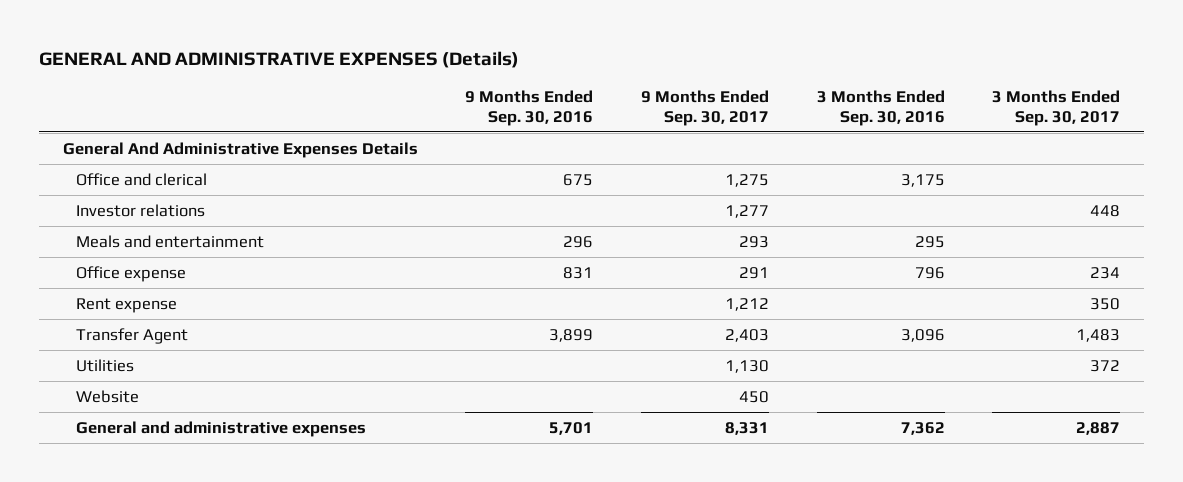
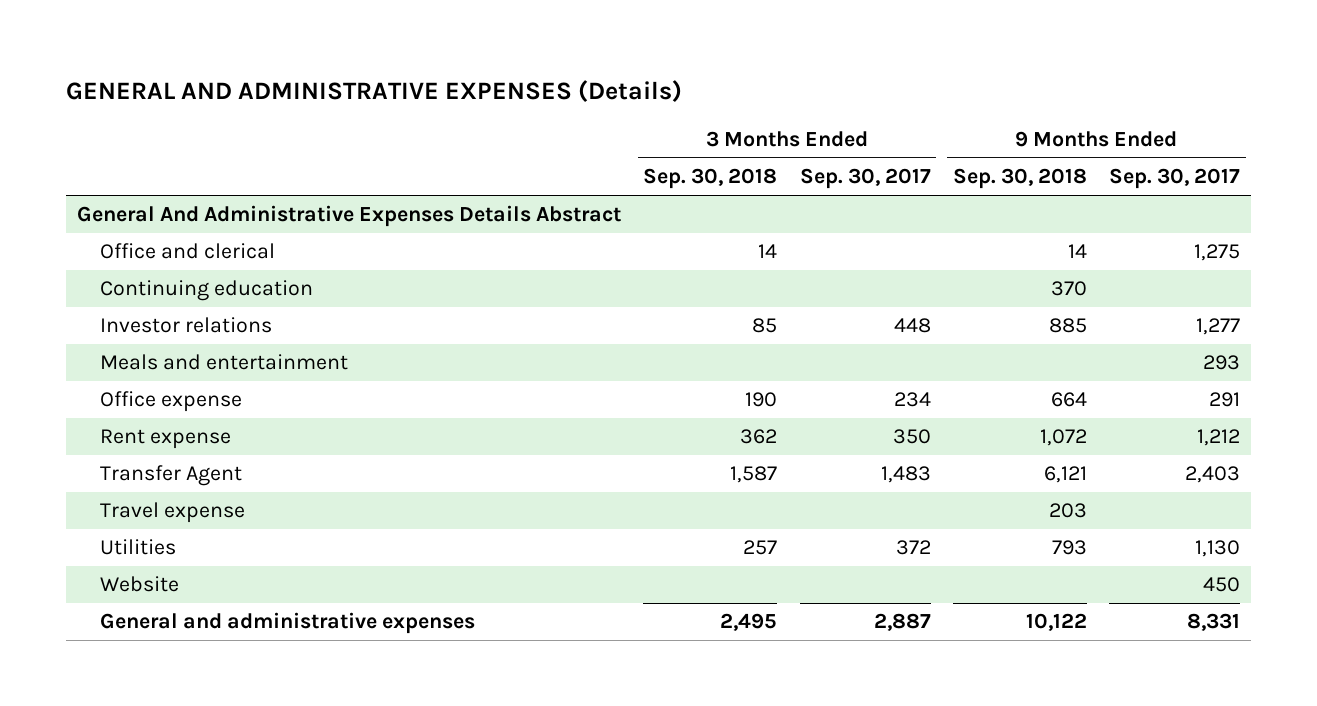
- | 9 Months Ended Sep. 30, 2016 | 9 Months Ended Sep. 30, 2017 | 3 Months Ended Sep. 30, 2016 | 3 Months Ended Sep. 30, 2017
+ | 3 Months Ended Sep. 30, 2018 | 3 Months Ended Sep. 30, 2017 | 9 Months Ended Sep. 30, 2018 | 9 Months Ended Sep. 30, 2017
- General And Administrative Expenses Details
+ General And Administrative Expenses Details Abstract
+ Continuing education | | | 370 |
+ Travel expense | | | 203 |

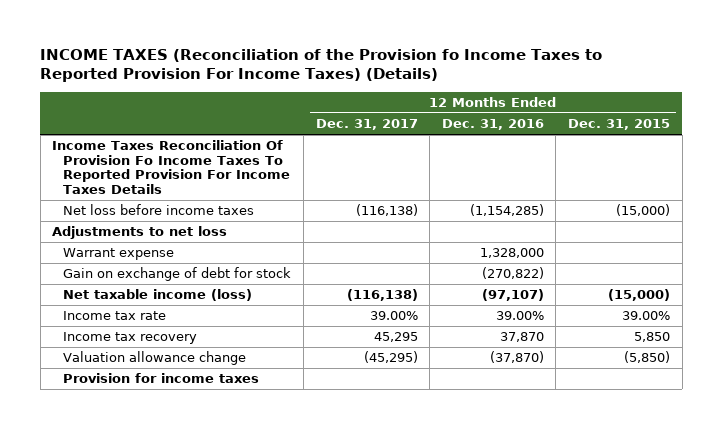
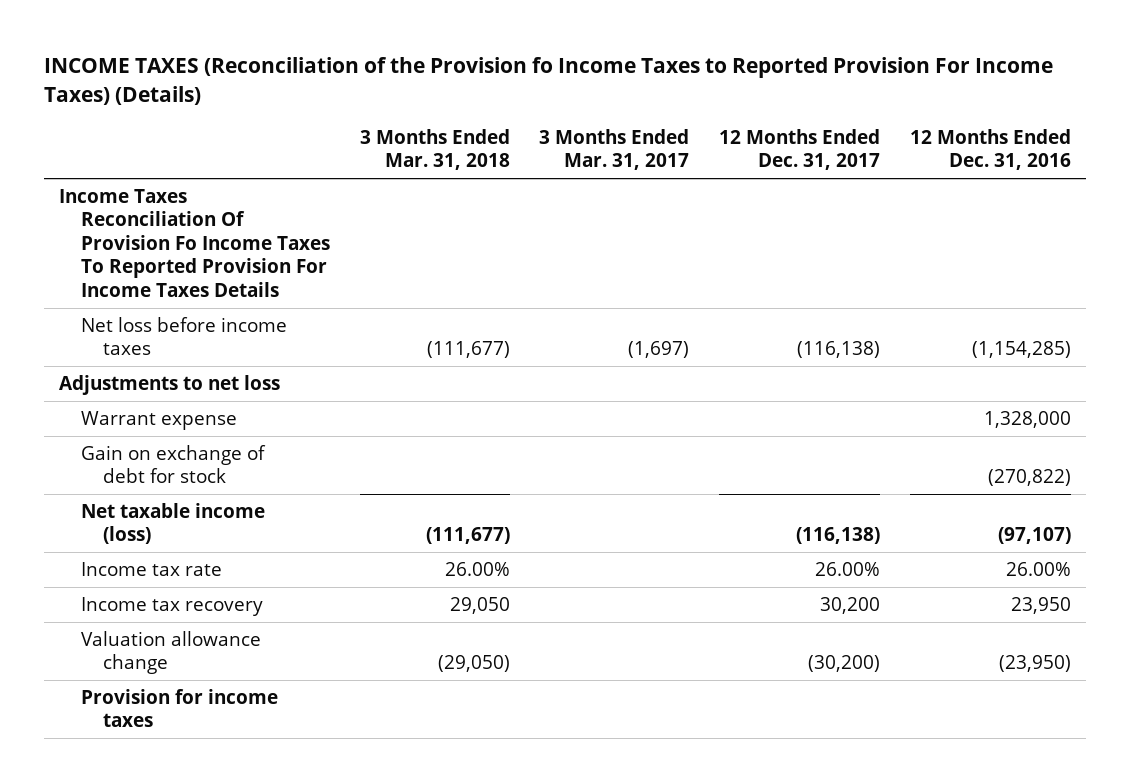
- | 12 Months Ended Dec. 31, 2017 | 12 Months Ended Dec. 31, 2016 | 12 Months Ended Dec. 31, 2015
+ | 3 Months Ended Mar. 31, 2018 | 3 Months Ended Mar. 31, 2017 | 12 Months Ended Dec. 31, 2017 | 12 Months Ended Dec. 31, 2016
- Income tax rate | 39.00% | 39.00% | 39.00%
- Income tax recovery | 45,295 | 37,870 | 5,850
- Valuation allowance change | (45,295) | (37,870) | (5,850)
+ Income tax rate | 26.00% | | 26.00% | 26.00%
+ Income tax recovery | 29,050 | | 30,200 | 23,950
+ Valuation allowance change | (29,050) | | (30,200) | (23,950)

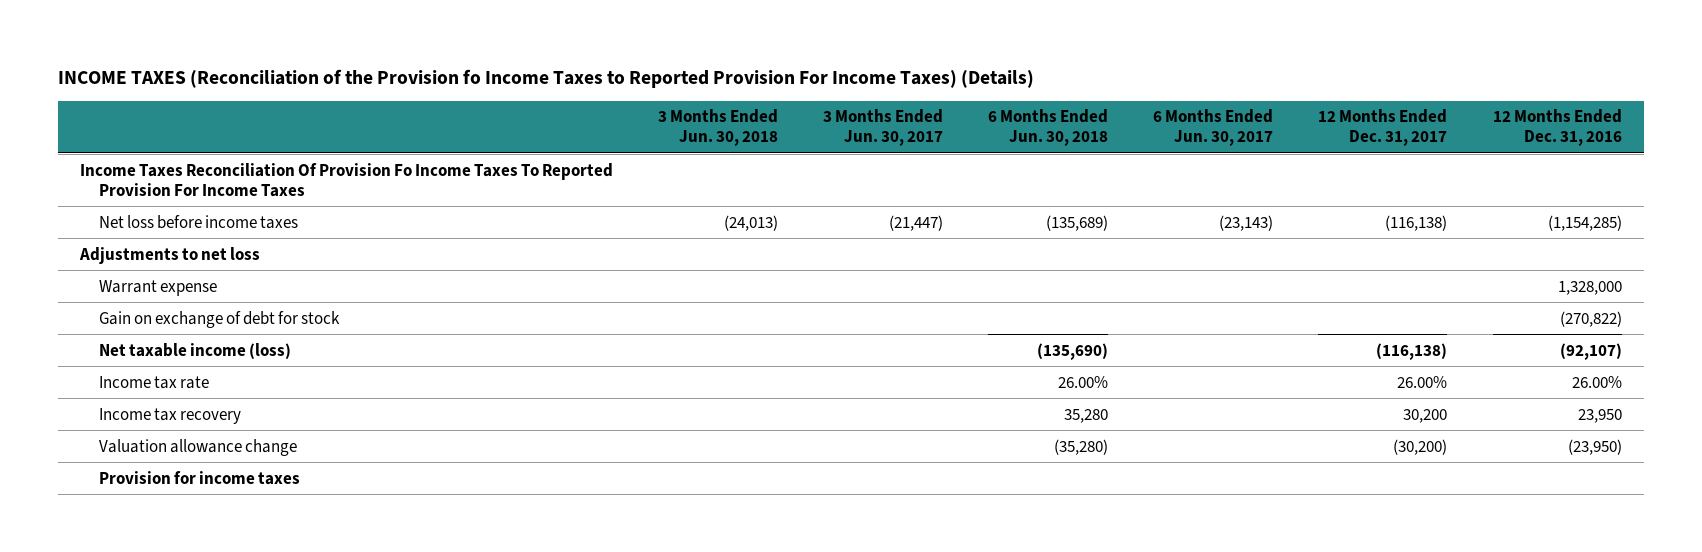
- | 3 Months Ended Mar. 31, 2018 | 3 Months Ended Mar. 31, 2017 | 12 Months Ended Dec. 31, 2017 | 12 Months Ended Dec. 31, 2016
+ | 3 Months Ended Jun. 30, 2018 | 3 Months Ended Jun. 30, 2017 | 6 Months Ended Jun. 30, 2018 | 6 Months Ended Jun. 30, 2017 | 12 Months Ended Dec. 31, 2017 | 12 Months Ended Dec. 31, 2016
- Income Taxes Reconciliation Of Provision Fo Income Taxes To Reported Provision For Income Taxes Details
+ Income Taxes Reconciliation Of Provision Fo Income Taxes To Reported Provision For Income Taxes
- Net taxable income (loss) | (111,677) | | (116,138) | (97,107)
+ Net taxable income (loss) | | | (135,690) | | (116,138) | (92,107)

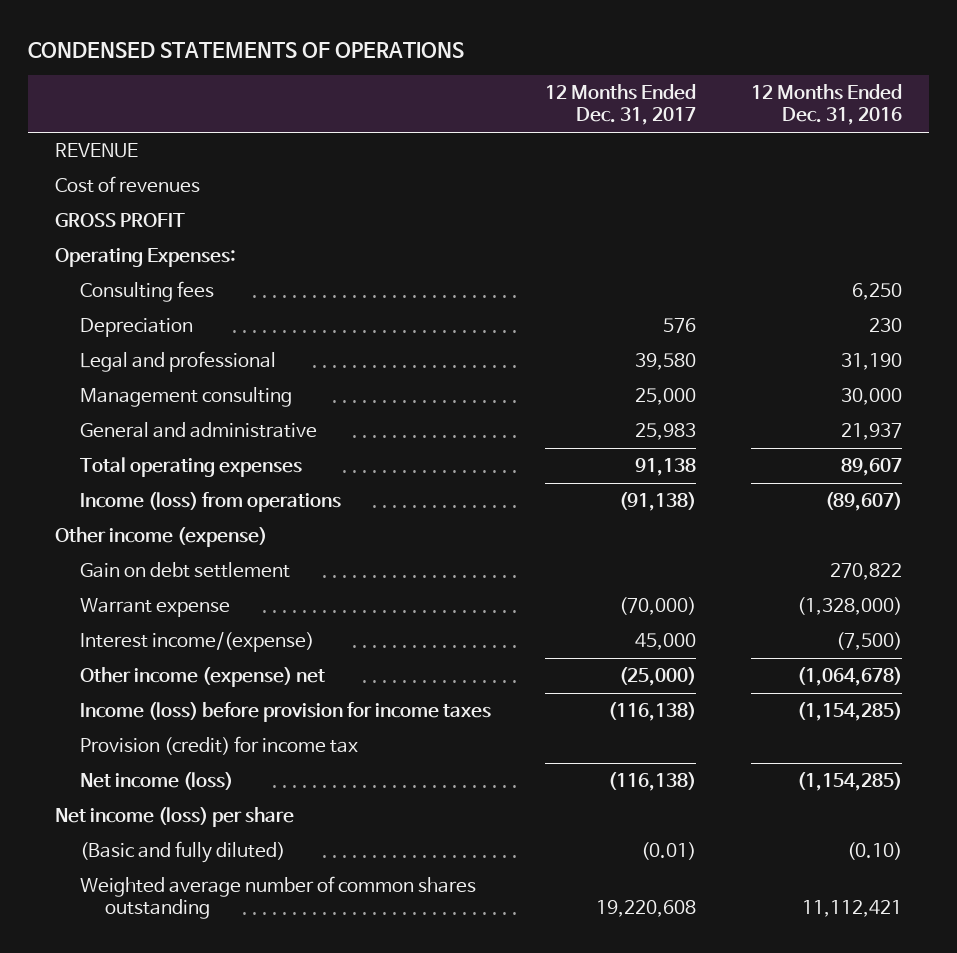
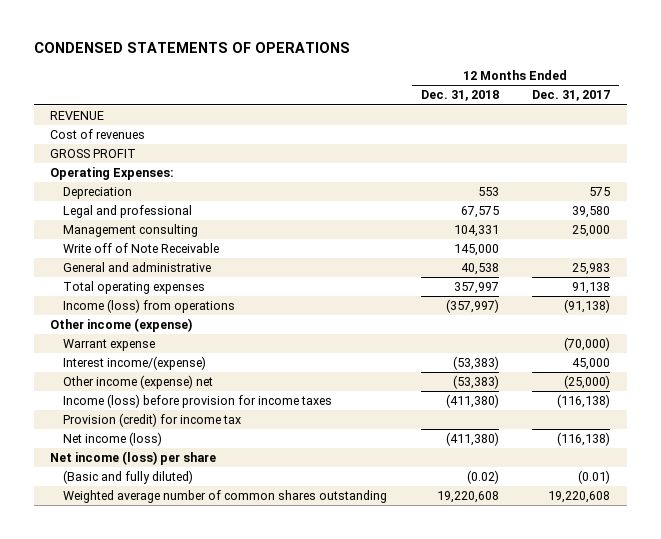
- | 12 Months Ended Dec. 31, 2017 | 12 Months Ended Dec. 31, 2016
+ | 12 Months Ended Dec. 31, 2018 | 12 Months Ended Dec. 31, 2017
- Consulting fees | | 6,250
- Depreciation | 576 | 230
+ Depreciation | 553 | 575
+ Write off of Note Receivable | 145,000 |
- Gain on debt settlement | | 270,822

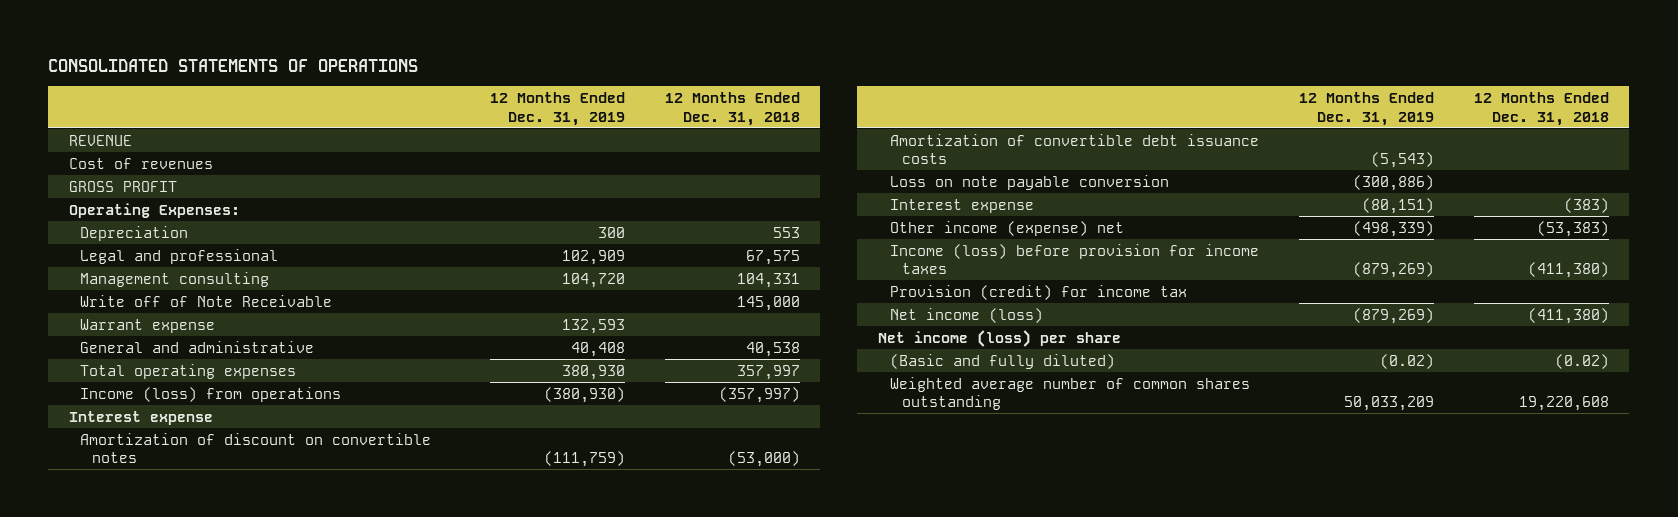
- CONDENSED STATEMENTS OF OPERATIONS
+ CONSOLIDATED STATEMENTS OF OPERATIONS
- | 12 Months Ended Dec. 31, 2018 | 12 Months Ended Dec. 31, 2017
+ | 12 Months Ended Dec. 31, 2019 | 12 Months Ended Dec. 31, 2018
moved up: Warrant expense | 132,593 |
- Other income (expense)
- Interest income/(expense) | (53,383) | 45,000
+ Interest expense
+ Amortization of discount on convertible notes | (111,759) | (53,000)
+ Amortization of convertible debt issuance costs | (5,543) |
+ Loss on note payable conversion | (300,886) |
+ Interest expense | (80,151) | (383)

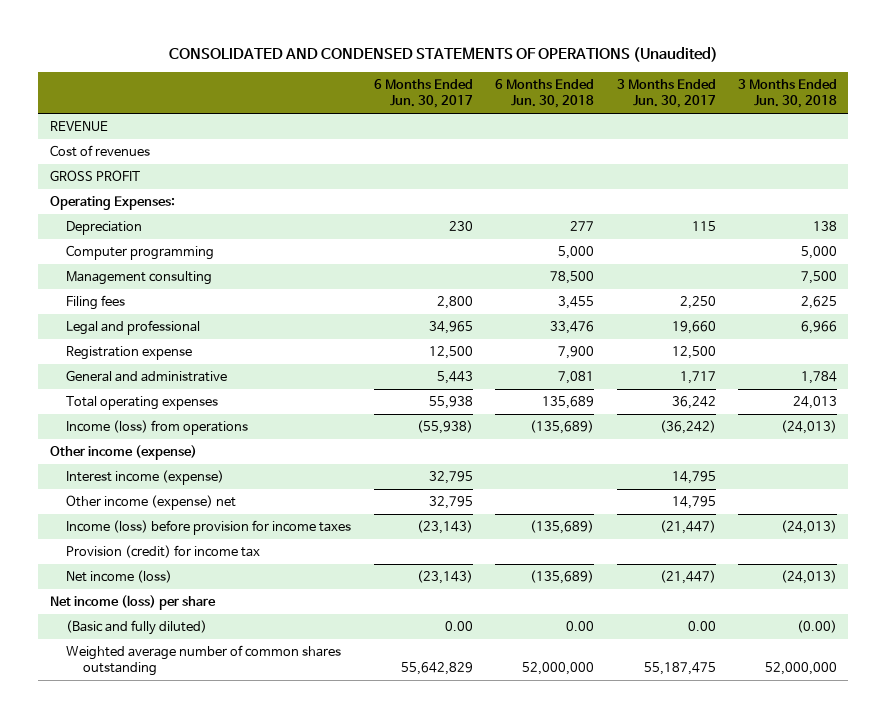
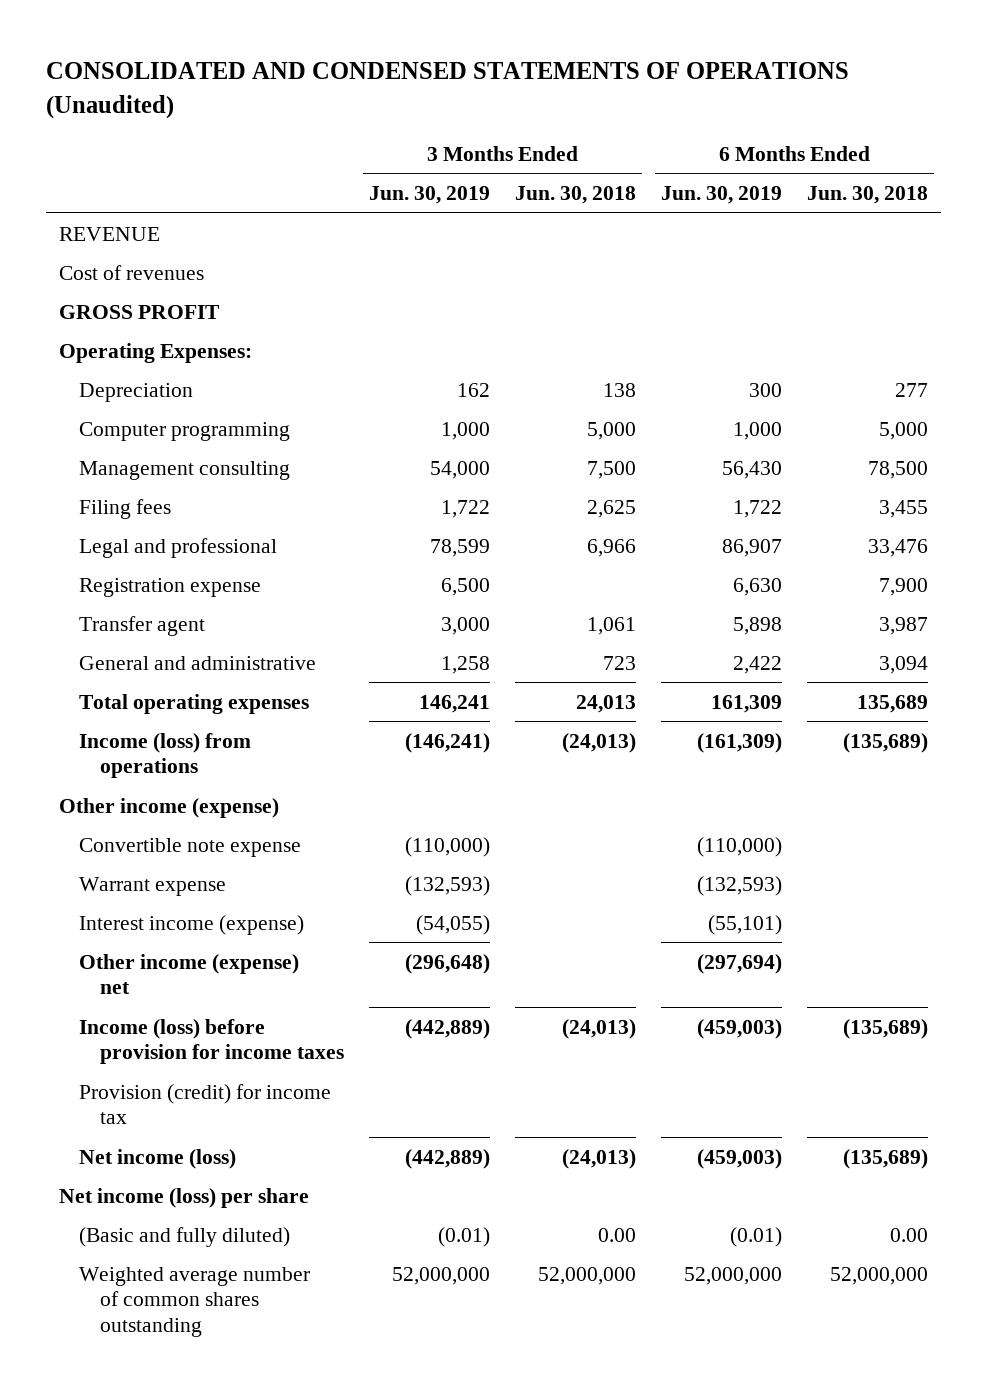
- | 6 Months Ended Jun. 30, 2017 | 6 Months Ended Jun. 30, 2018 | 3 Months Ended Jun. 30, 2017 | 3 Months Ended Jun. 30, 2018
+ | 3 Months Ended Jun. 30, 2019 | 3 Months Ended Jun. 30, 2018 | 6 Months Ended Jun. 30, 2019 | 6 Months Ended Jun. 30, 2018
- General and administrative | 5,443 | 7,081 | 1,717 | 1,784
+ Transfer agent | 3,000 | 1,061 | 5,898 | 3,987
+ General and administrative | 1,258 | 723 | 2,422 | 3,094
+ Convertible note expense | (110,000) | | (110,000) |
+ Warrant expense | (132,593) | | (132,593) |
- (Basic and fully diluted) | 0.00 | 0.00 | 0.00 | (0.00)
+ (Basic and fully diluted) | (0.01) | 0.00 | (0.01) | 0.00

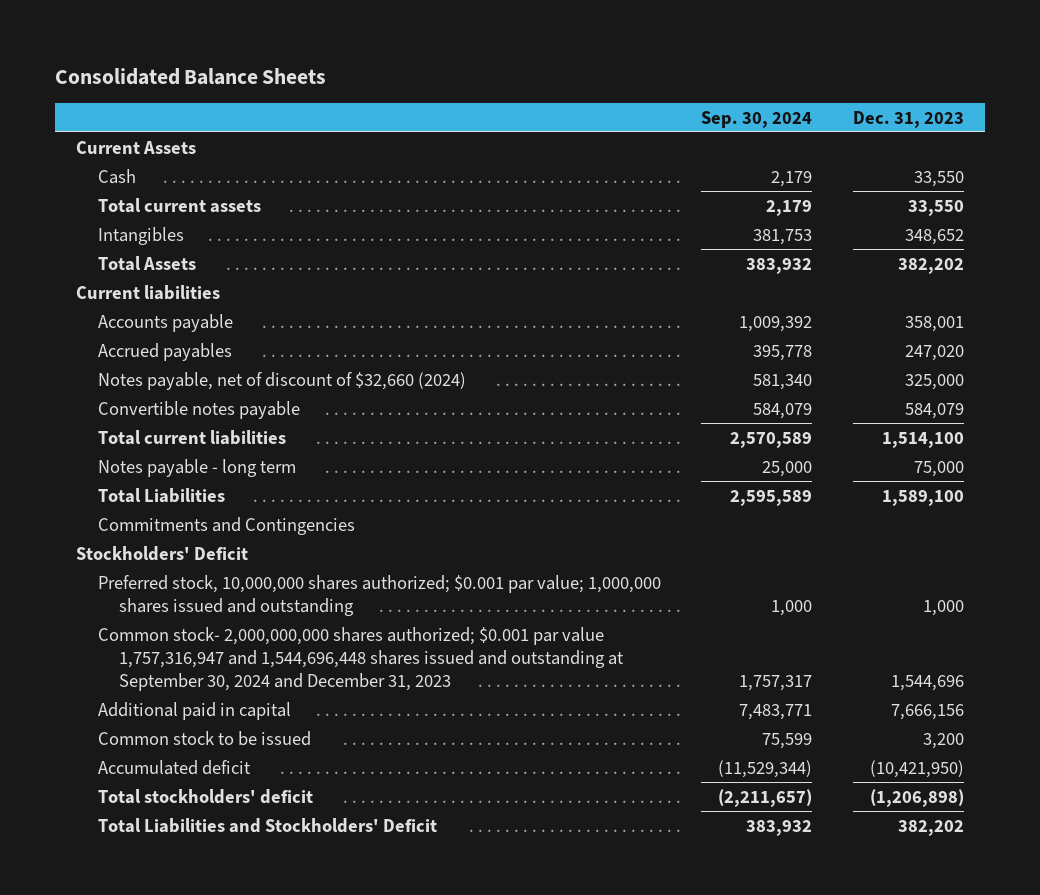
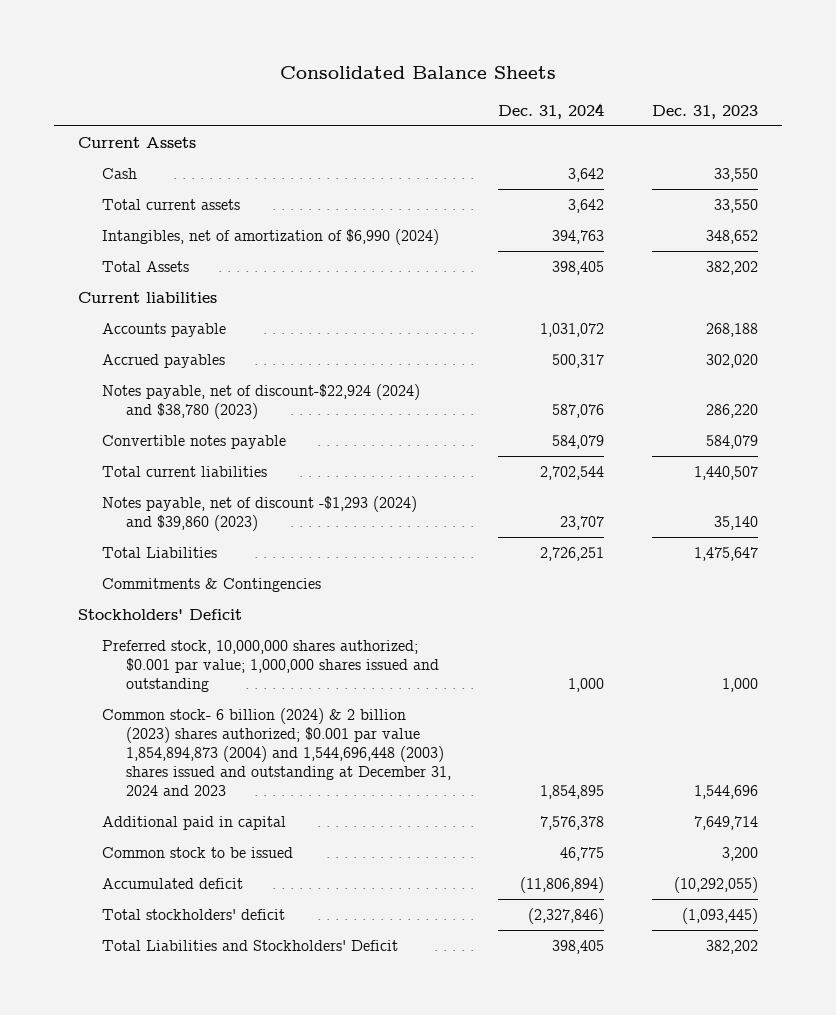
- | Sep. 30, 2024 | Dec. 31, 2023
+ | Dec. 31, 2024 | Dec. 31, 2023
- Intangibles | 381,753 | 348,652
+ Intangibles, net of amortization of $6,990 (2024) | 394,763 | 348,652
- Accounts payable | 1,009,392 | 358,001
- Accrued payables | 395,778 | 247,020
- Notes payable, net of discount of $32,660 (2024) | 581,340 | 325,000
+ Accounts payable | 1,031,072 | 268,188
+ Accrued payables | 500,317 | 302,020
+ Notes payable, net of discount-$22,924 (2024) and $38,780 (2023) | 587,076 | 286,220
- Total current liabilities | 2,570,589 | 1,514,100
- Notes payable - long term | 25,000 | 75,000
- Total Liabilities | 2,595,589 | 1,589,100
- Commitments and Contingencies
+ Total current liabilities | 2,702,544 | 1,440,507
+ Notes payable, net of discount -$1,293 (2024) and $39,860 (2023) | 23,707 | 35,140
+ Total Liabilities | 2,726,251 | 1,475,647
+ Commitments & Contingencies
- Common stock- 2,000,000,000 shares authorized; $0.001 par value 1,757,316,947 and 1,544,696,448 shares issued and outstanding at September 30, 2024 and December 31, 2023 | 1,757,317 | 1,544,696
- Additional paid in capital | 7,483,771 | 7,666,156
+ Common stock- 6 billion (2024) & 2 billion (2023) shares authorized; $0.001 par value 1,854,894,873 (2004) and 1,544,696,448 (2003) shares issued and outstanding at December 31, 2024 and 2023 | 1,854,895 | 1,544,696
+ Additional paid in capital | 7,576,378 | 7,649,714
- Accumulated deficit | (11,529,344) | (10,421,950)
- Total stockholders' deficit | (2,211,657) | (1,206,898)
+ Accumulated deficit | (11,806,894) | (10,292,055)
+ Total stockholders' deficit | (2,327,846) | (1,093,445)

